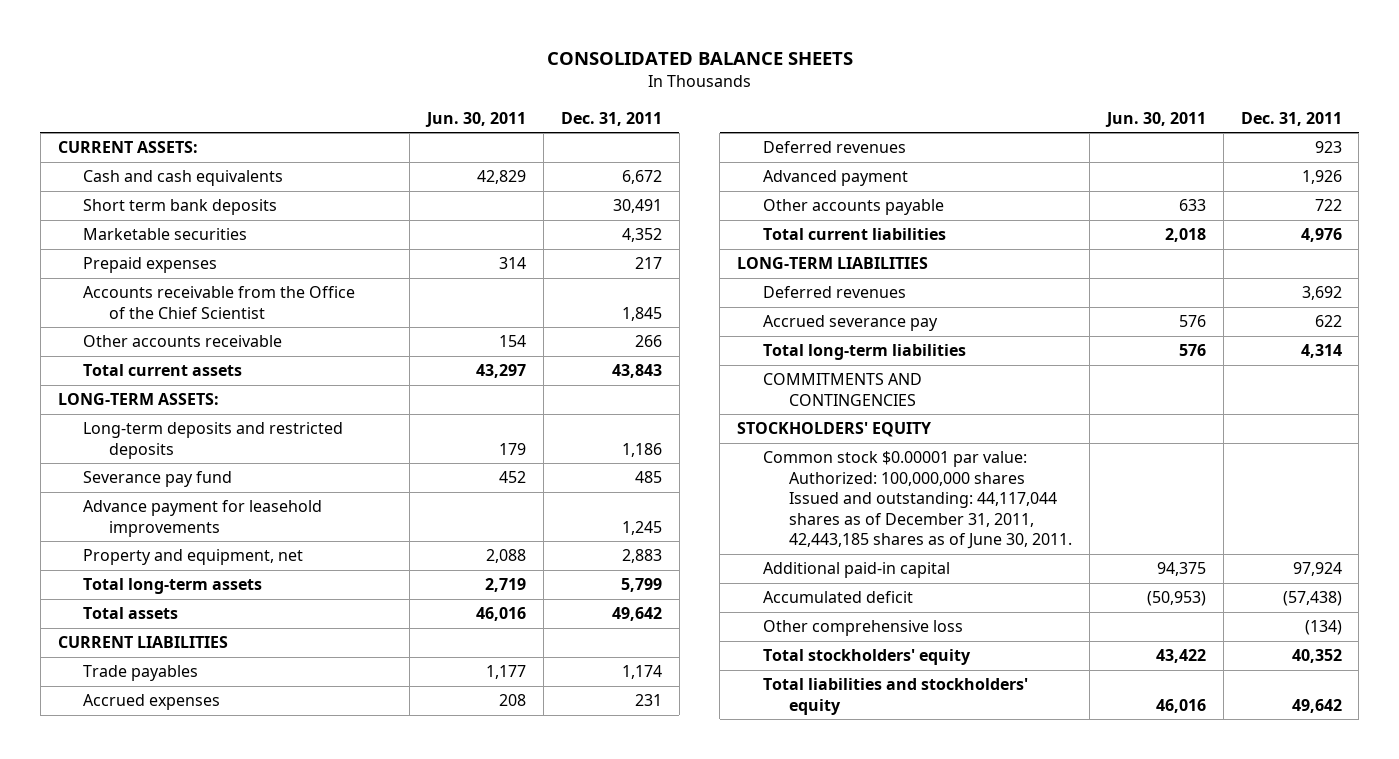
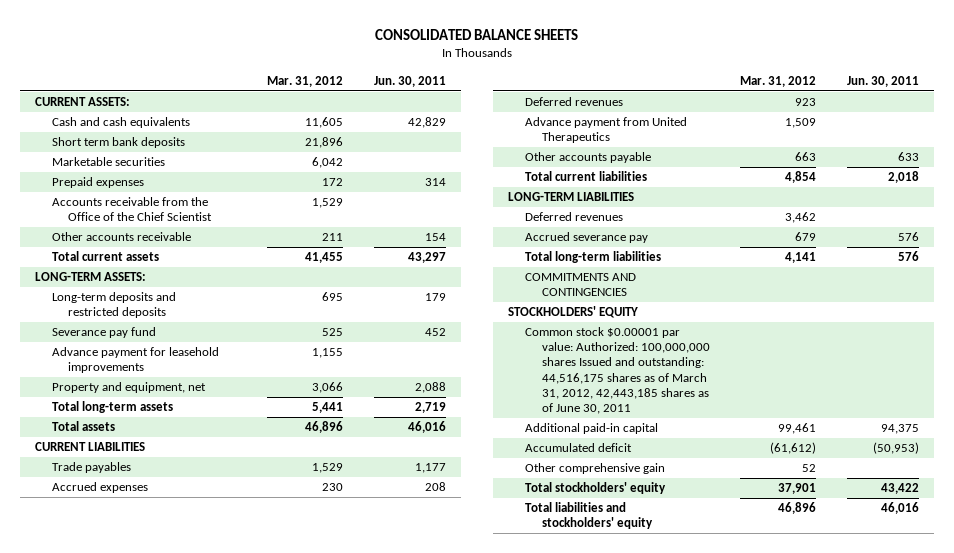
- | Jun. 30, 2011 | Dec. 31, 2011
+ | Mar. 31, 2012 | Jun. 30, 2011
- Advanced payment | | 1,926
+ Advance payment from United Therapeutics | 1,509 |
- Common stock $0.00001 par value: Authorized: 100,000,000 shares Issued and outstanding: 44,117,044 shares as of December 31, 2011, 42,443,185 shares as of June 30, 2011.
+ Common stock $0.00001 par value: Authorized: 100,000,000 shares Issued and outstanding: 44,516,175 shares as of March 31, 2012, 42,443,185 shares as of June 30, 2011
- Other comprehensive loss | | (134)
+ Other comprehensive gain | 52 |

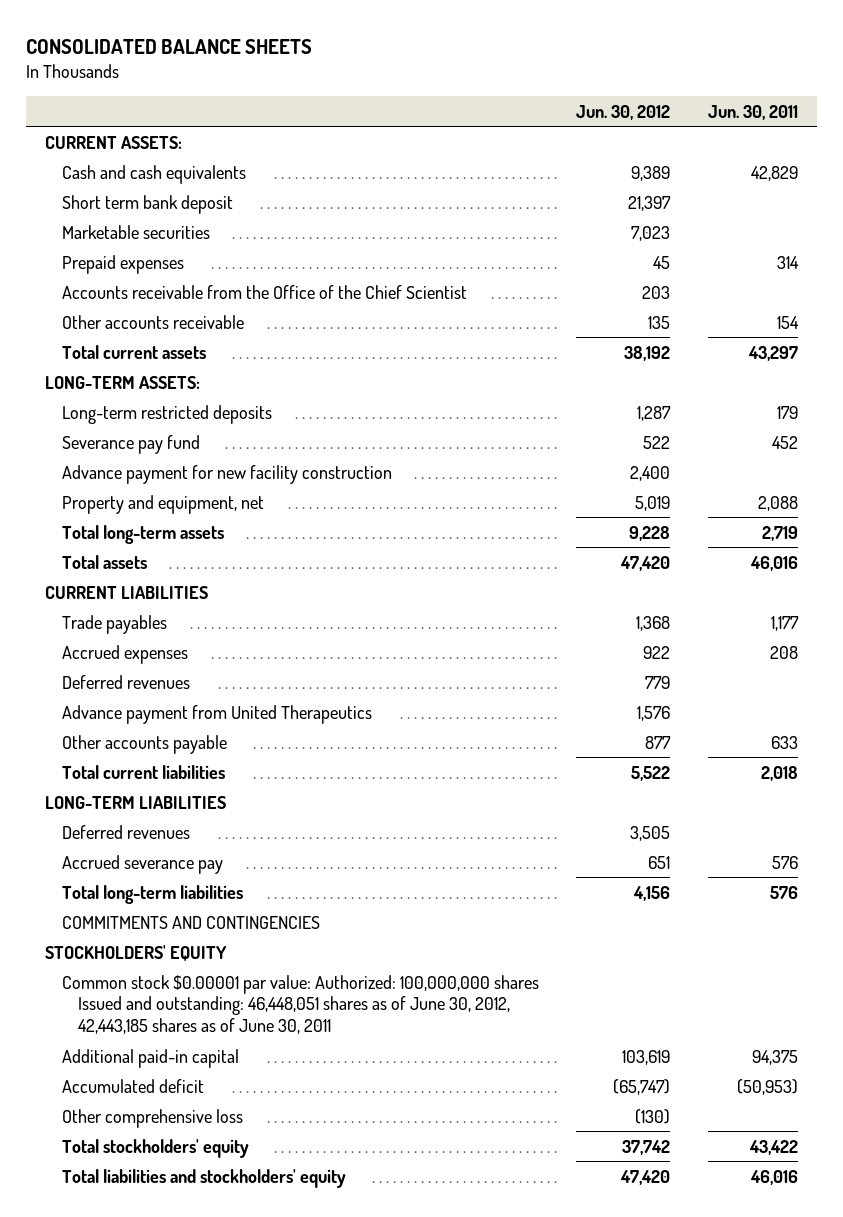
- | Mar. 31, 2012 | Jun. 30, 2011
+ | Jun. 30, 2012 | Jun. 30, 2011
- Short term bank deposits | 21,896 |
+ Short term bank deposit | 21,397 |
- Long-term deposits and restricted deposits | 695 | 179
+ Long-term restricted deposits | 1,287 | 179
- Advance payment for leasehold improvements | 1,155 |
+ Advance payment for new facility construction | 2,400 |
- Common stock $0.00001 par value: Authorized: 100,000,000 shares Issued and outstanding: 44,516,175 shares as of March 31, 2012, 42,443,185 shares as of June 30, 2011
+ Common stock $0.00001 par value: Authorized: 100,000,000 shares Issued and outstanding: 46,448,051 shares as of June 30, 2012, 42,443,185 shares as of June 30, 2011
- Other comprehensive gain | 52 |
+ Other comprehensive loss | (130) |

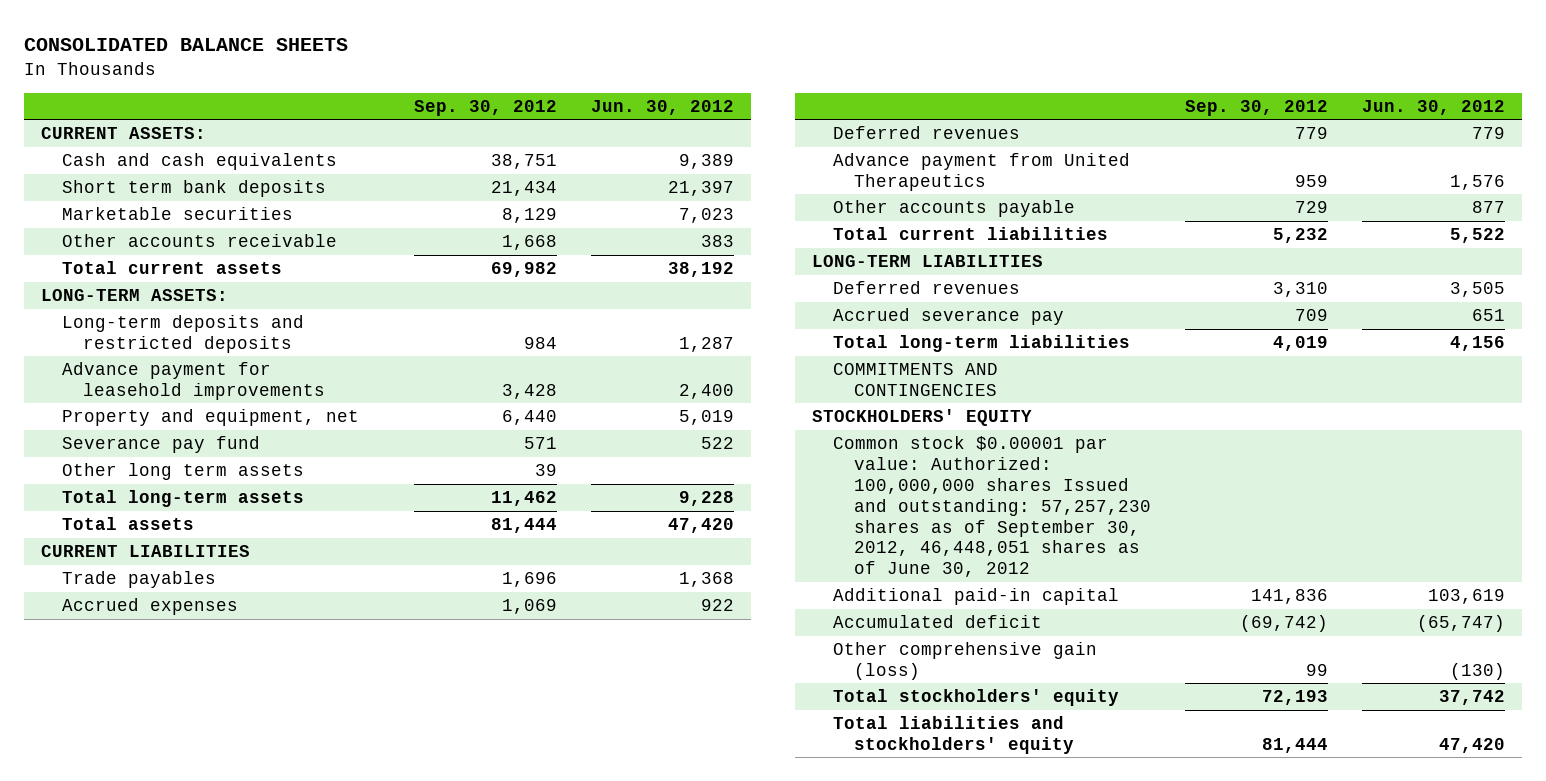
- | Jun. 30, 2012 | Jun. 30, 2011
+ | Sep. 30, 2012 | Jun. 30, 2012
- Short term bank deposit | 21,397 |
+ Short term bank deposits | 21,434 | 21,397
- Prepaid expenses | 45 | 314
- Accounts receivable from the Office of the Chief Scientist | 203 |
- Other accounts receivable | 135 | 154
+ Other accounts receivable | 1,668 | 383
- Long-term restricted deposits | 1,287 | 179
- Advance payment for new facility construction | 2,400 |
+ Long-term deposits and restricted deposits | 984 | 1,287
+ Advance payment for leasehold improvements | 3,428 | 2,400
moved down: Severance pay fund | 571 | 522
+ Other long term assets | 39 |
- Common stock $0.00001 par value: Authorized: 100,000,000 shares Issued and outstanding: 46,448,051 shares as of June 30, 2012, 42,443,185 shares as of June 30, 2011
+ Common stock $0.00001 par value: Authorized: 100,000,000 shares Issued and outstanding: 57,257,230 shares as of September 30, 2012, 46,448,051 shares as of June 30, 2012
- Other comprehensive loss | (130) |
+ Other comprehensive gain (loss) | 99 | (130)

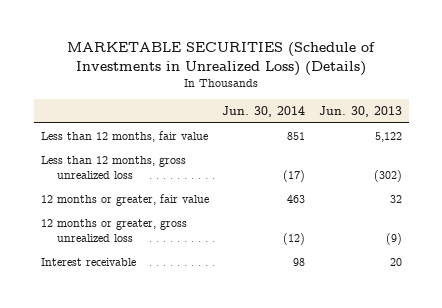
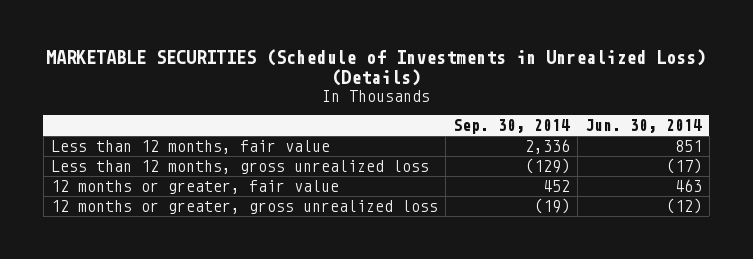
- | Jun. 30, 2014 | Jun. 30, 2013
+ | Sep. 30, 2014 | Jun. 30, 2014
- Interest receivable | 98 | 20

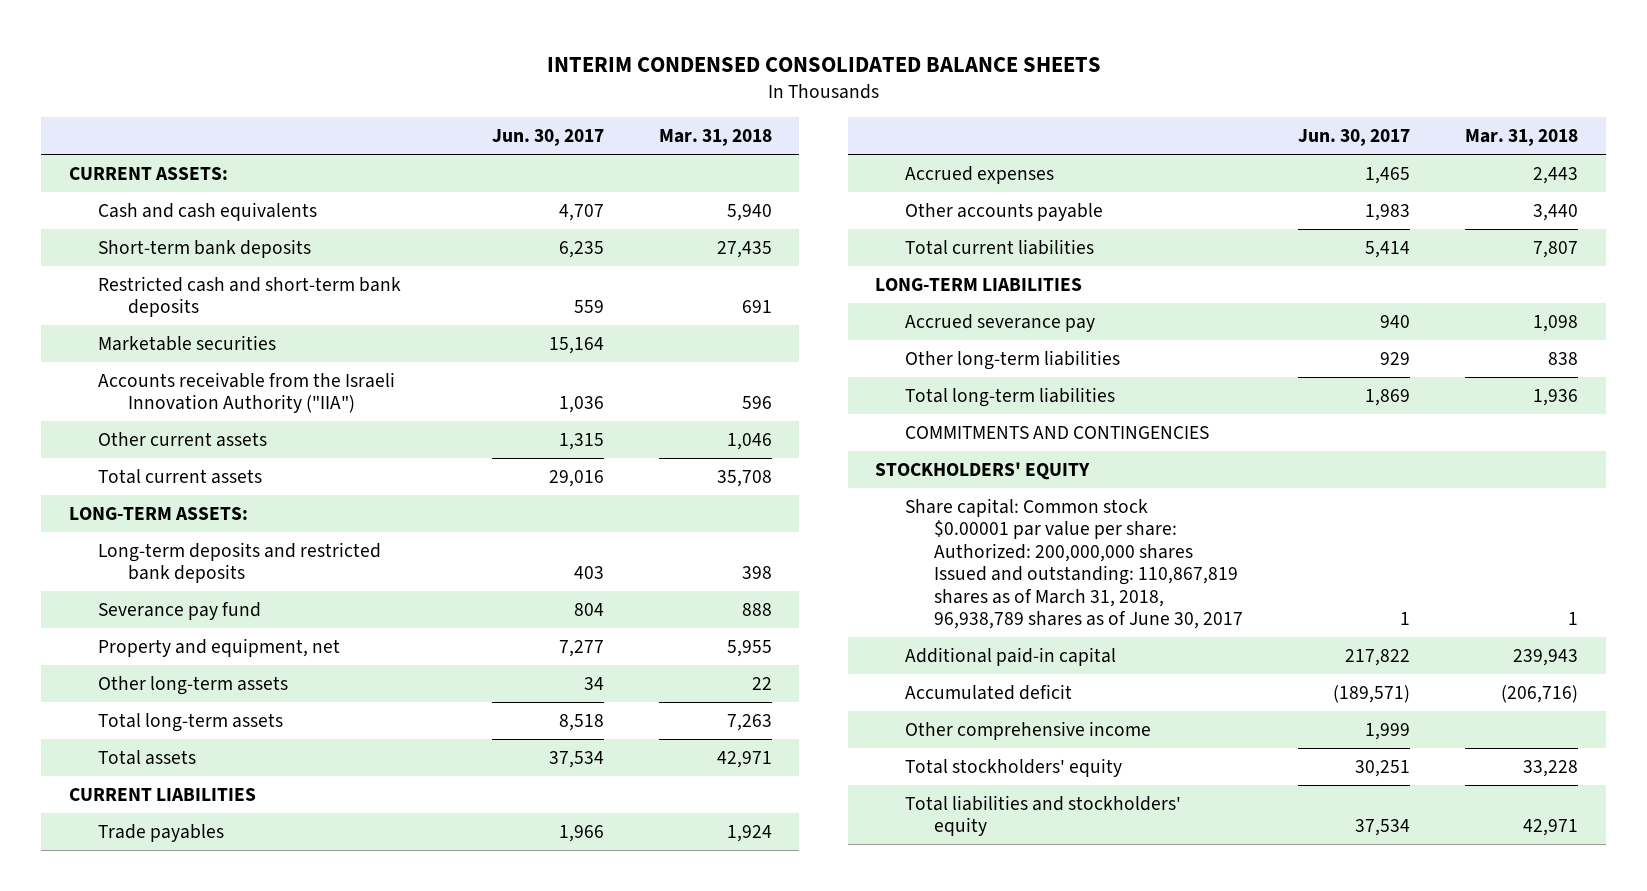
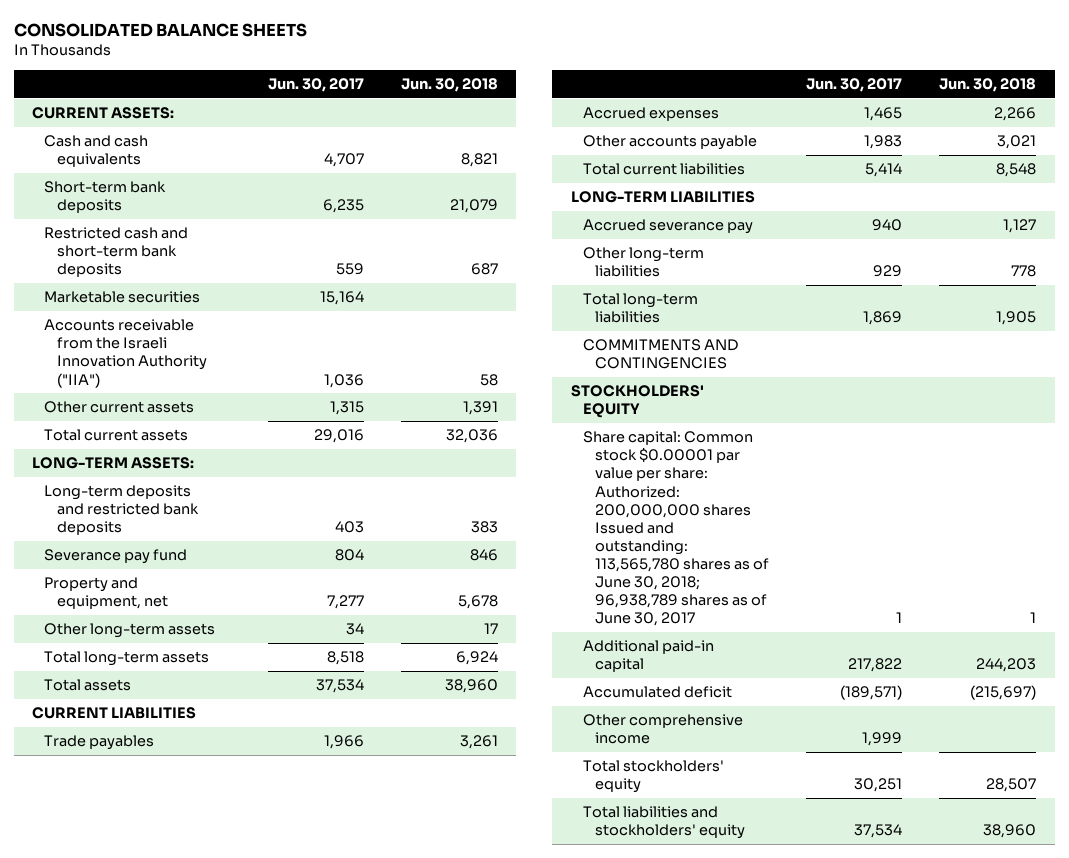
- INTERIM CONDENSED CONSOLIDATED BALANCE SHEETS
+ CONSOLIDATED BALANCE SHEETS
- | Jun. 30, 2017 | Mar. 31, 2018
+ | Jun. 30, 2017 | Jun. 30, 2018
- Share capital: Common stock $0.00001 par value per share: Authorized: 200,000,000 shares Issued and outstanding: 110,867,819 shares as of March 31, 2018, 96,938,789 shares as of June 30, 2017 | 1 | 1
+ Share capital: Common stock $0.00001 par value per share: Authorized: 200,000,000 shares Issued and outstanding: 113,565,780 shares as of June 30, 2018; 96,938,789 shares as of June 30, 2017 | 1 | 1

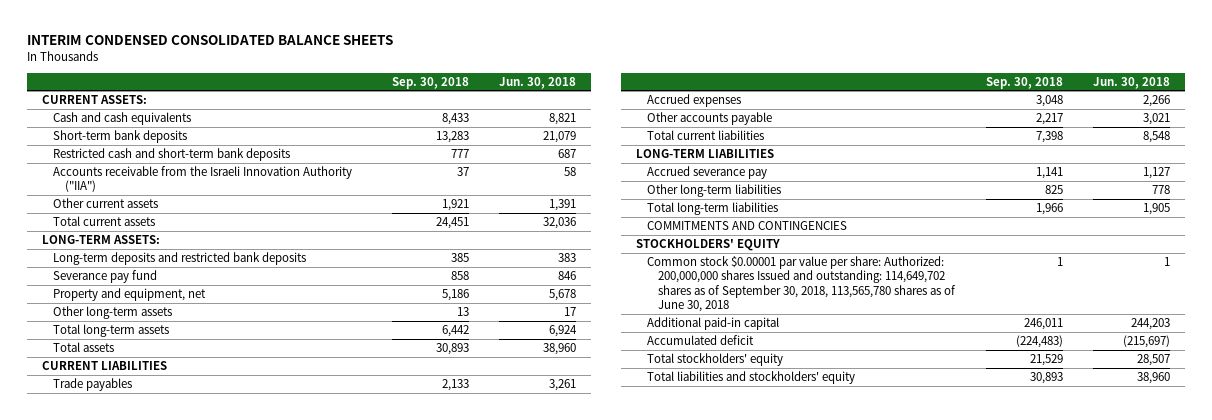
- CONSOLIDATED BALANCE SHEETS
+ INTERIM CONDENSED CONSOLIDATED BALANCE SHEETS
- | Jun. 30, 2017 | Jun. 30, 2018
+ | Sep. 30, 2018 | Jun. 30, 2018
- Marketable securities | 15,164 |
- Share capital: Common stock $0.00001 par value per share: Authorized: 200,000,000 shares Issued and outstanding: 113,565,780 shares as of June 30, 2018; 96,938,789 shares as of June 30, 2017 | 1 | 1
+ Common stock $0.00001 par value per share: Authorized: 200,000,000 shares Issued and outstanding: 114,649,702 shares as of September 30, 2018, 113,565,780 shares as of June 30, 2018 | 1 | 1
- Other comprehensive income | 1,999 |

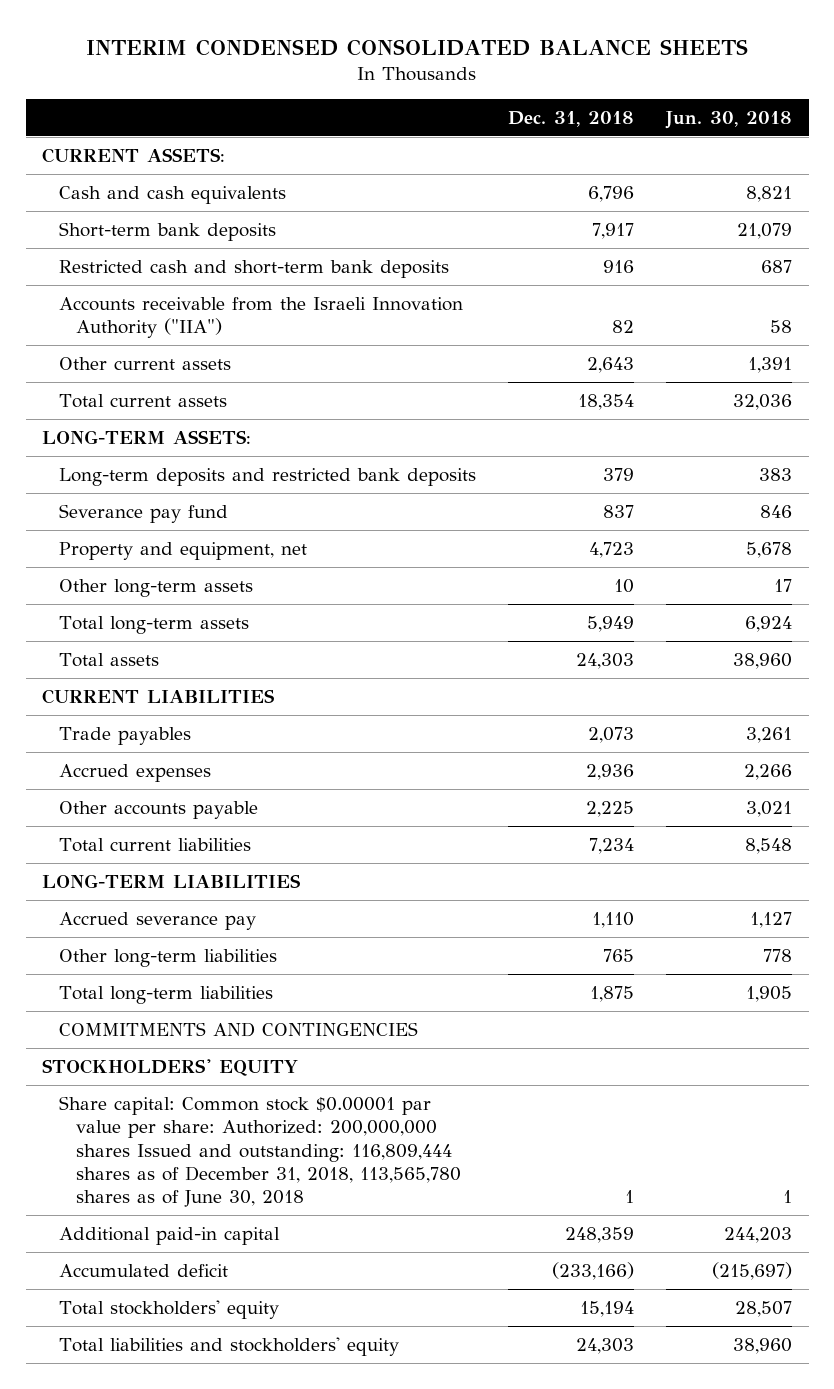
- | Sep. 30, 2018 | Jun. 30, 2018
+ | Dec. 31, 2018 | Jun. 30, 2018
- Common stock $0.00001 par value per share: Authorized: 200,000,000 shares Issued and outstanding: 114,649,702 shares as of September 30, 2018, 113,565,780 shares as of June 30, 2018 | 1 | 1
+ Share capital: Common stock $0.00001 par value per share: Authorized: 200,000,000 shares Issued and outstanding: 116,809,444 shares as of December 31, 2018, 113,565,780 shares as of June 30, 2018 | 1 | 1

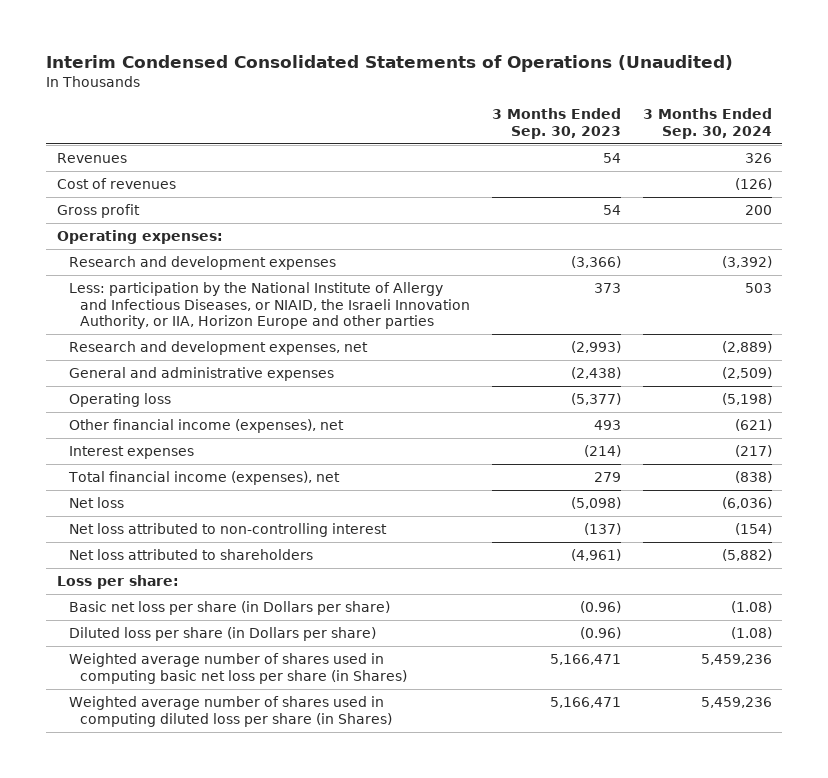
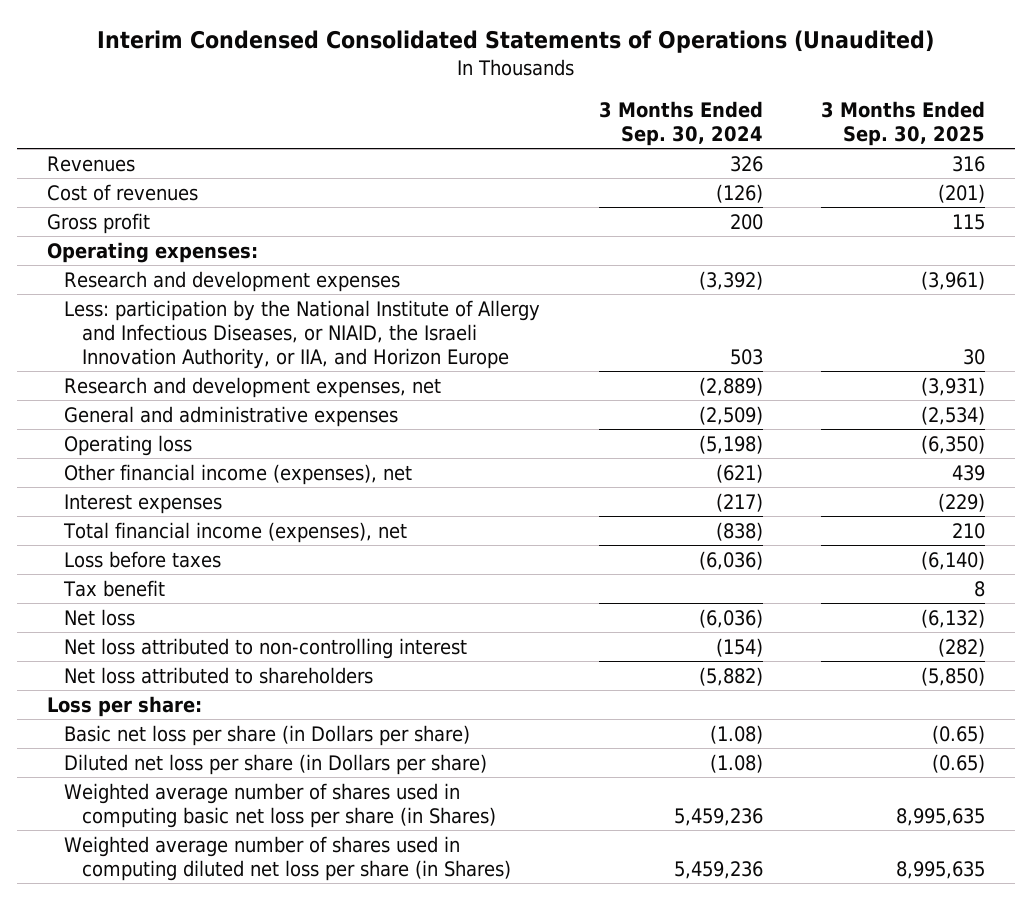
- | 3 Months Ended Sep. 30, 2023 | 3 Months Ended Sep. 30, 2024
+ | 3 Months Ended Sep. 30, 2024 | 3 Months Ended Sep. 30, 2025
- Less: participation by the National Institute of Allergy and Infectious Diseases, or NIAID, the Israeli Innovation Authority, or IIA, Horizon Europe and other parties | 373 | 503
+ Less: participation by the National Institute of Allergy and Infectious Diseases, or NIAID, the Israeli Innovation Authority, or IIA, and Horizon Europe | 503 | 30
+ Loss before taxes | (6,036) | (6,140)
+ Tax benefit | | 8
- Diluted loss per share (in Dollars per share) | (0.96) | (1.08)
+ Diluted net loss per share (in Dollars per share) | (1.08) | (0.65)
- Weighted average number of shares used in computing diluted loss per share (in Shares) | 5,166,471 | 5,459,236
+ Weighted average number of shares used in computing diluted net loss per share (in Shares) | 5,459,236 | 8,995,635

